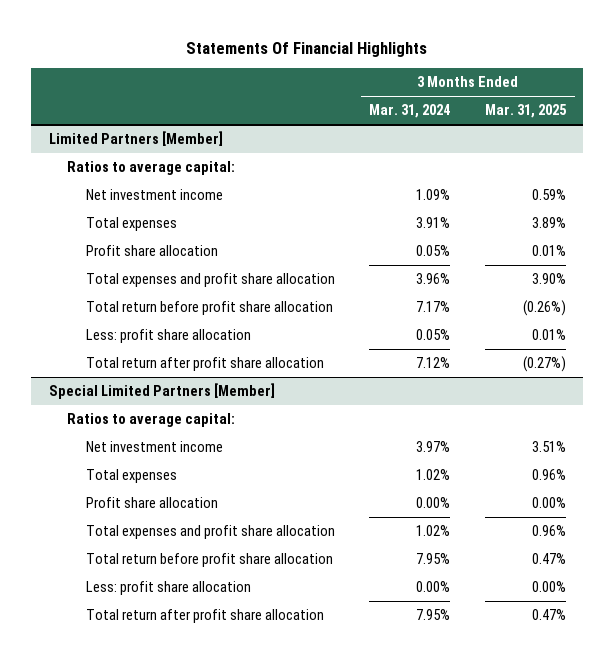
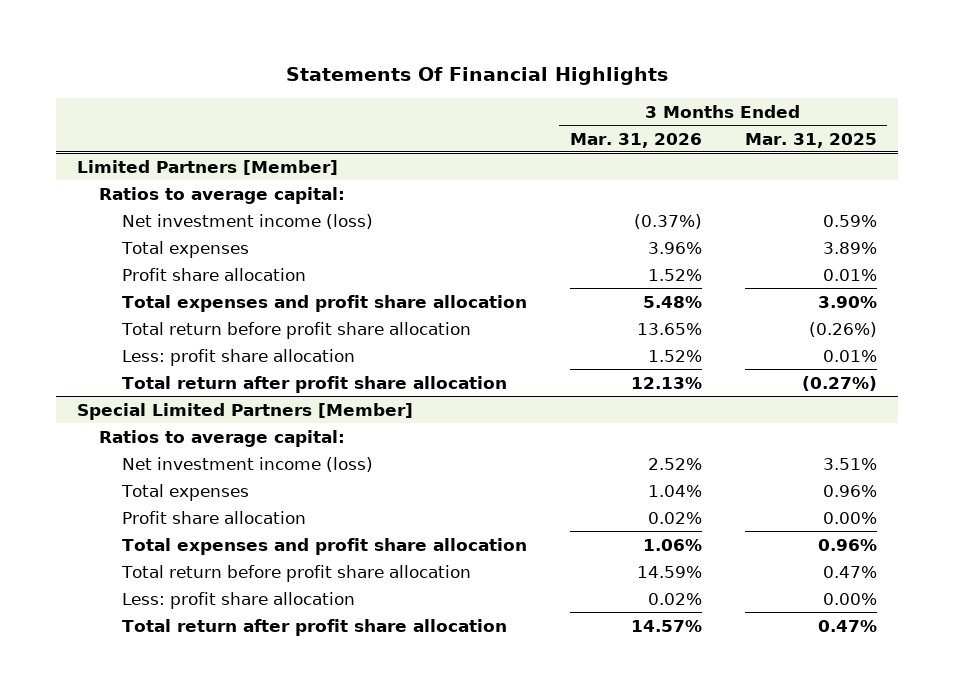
- | 3 Months Ended Mar. 31, 2024 | 3 Months Ended Mar. 31, 2025
+ | 3 Months Ended Mar. 31, 2026 | 3 Months Ended Mar. 31, 2025
@ Limited Partners [Member]
- Net investment income | 1.09% | 0.59%
+ Net investment income (loss) | (0.37%) | 0.59%
@ Special Limited Partners [Member]
- Net investment income | 3.97% | 3.51%
+ Net investment income (loss) | 2.52% | 3.51%

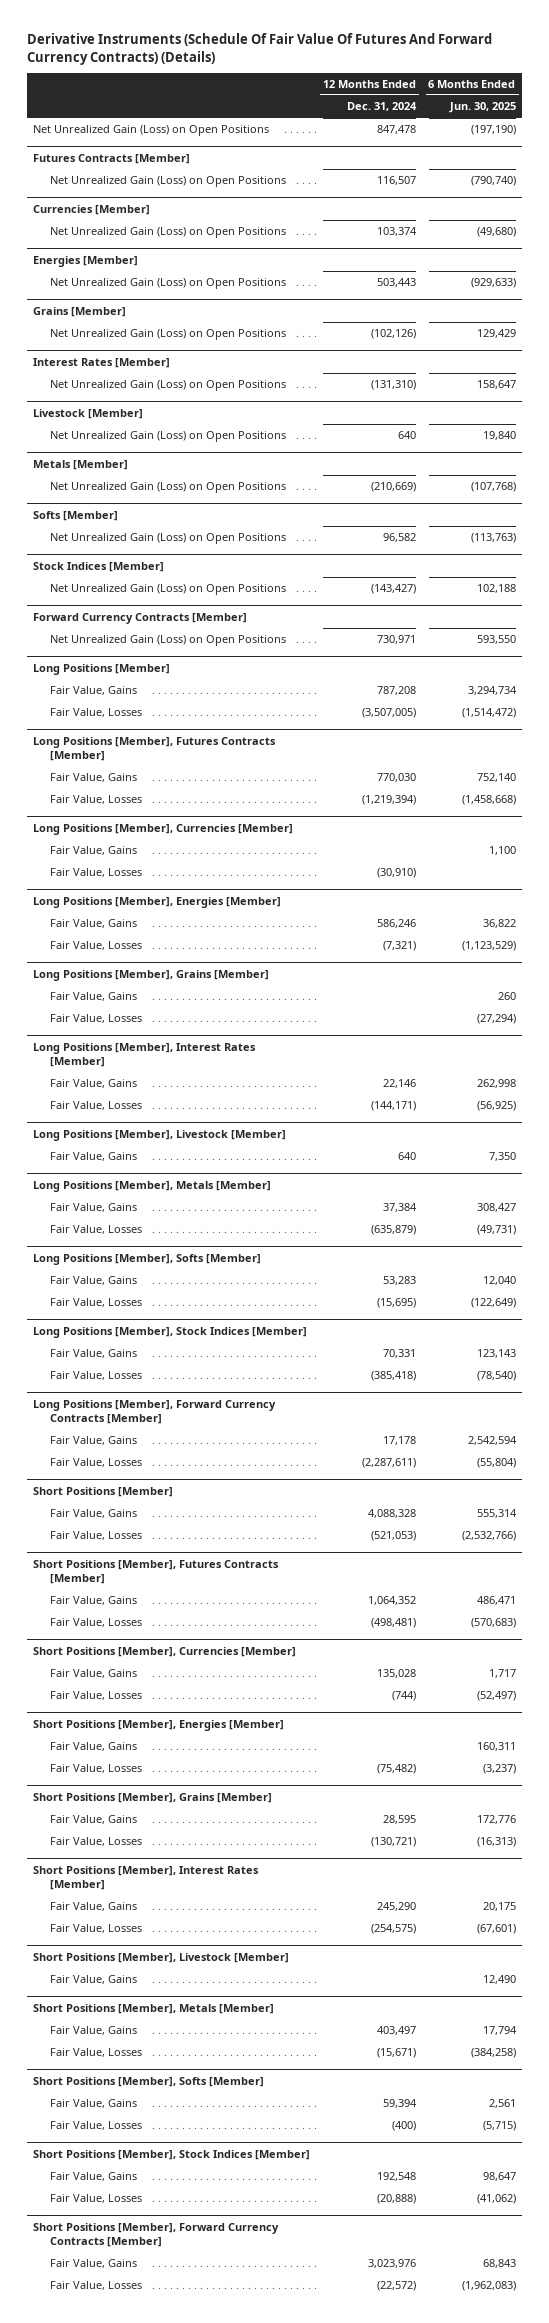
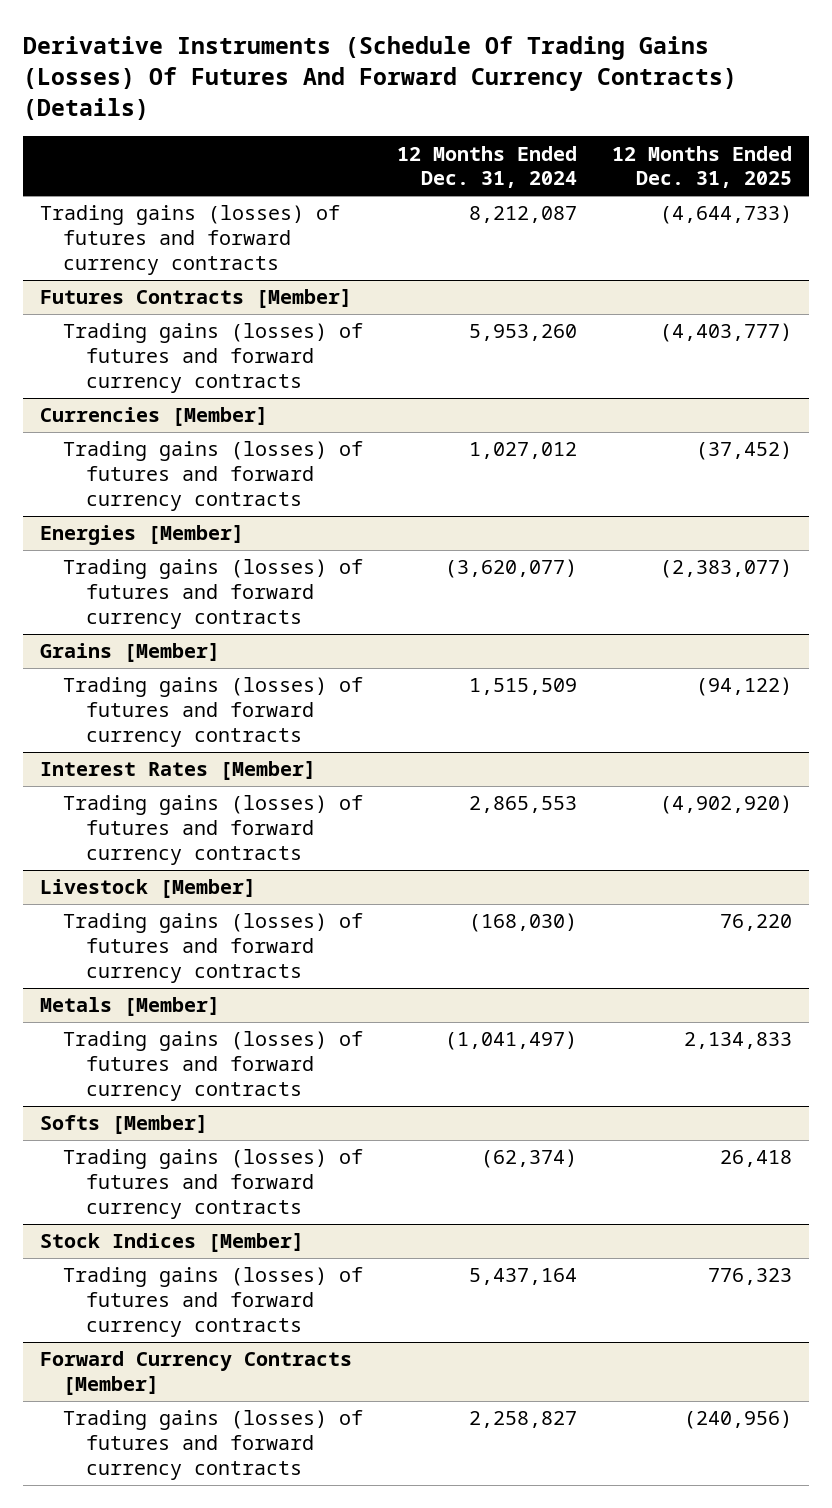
- Derivative Instruments (Schedule Of Fair Value Of Futures And Forward Currency Contracts) (Details)
+ Derivative Instruments (Schedule Of Trading Gains (Losses) Of Futures And Forward Currency Contracts) (Details)
- | 12 Months Ended Dec. 31, 2024 | 6 Months Ended Jun. 30, 2025
+ | 12 Months Ended Dec. 31, 2024 | 12 Months Ended Dec. 31, 2025
- Net Unrealized Gain (Loss) on Open Positions | 847,478 | (197,190)
+ Trading gains (losses) of futures and forward currency contracts | 8,212,087 | (4,644,733)
@ Futures Contracts [Member]
- Net Unrealized Gain (Loss) on Open Positions | 116,507 | (790,740)
+ Trading gains (losses) of futures and forward currency contracts | 5,953,260 | (4,403,777)
@ Currencies [Member]
- Net Unrealized Gain (Loss) on Open Positions | 103,374 | (49,680)
+ Trading gains (losses) of futures and forward currency contracts | 1,027,012 | (37,452)
@ Energies [Member]
- Net Unrealized Gain (Loss) on Open Positions | 503,443 | (929,633)
+ Trading gains (losses) of futures and forward currency contracts | (3,620,077) | (2,383,077)
@ Grains [Member]
- Net Unrealized Gain (Loss) on Open Positions | (102,126) | 129,429
+ Trading gains (losses) of futures and forward currency contracts | 1,515,509 | (94,122)
@ Interest Rates [Member]
- Net Unrealized Gain (Loss) on Open Positions | (131,310) | 158,647
+ Trading gains (losses) of futures and forward currency contracts | 2,865,553 | (4,902,920)
@ Livestock [Member]
- Net Unrealized Gain (Loss) on Open Positions | 640 | 19,840
+ Trading gains (losses) of futures and forward currency contracts | (168,030) | 76,220
@ Metals [Member]
- Net Unrealized Gain (Loss) on Open Positions | (210,669) | (107,768)
+ Trading gains (losses) of futures and forward currency contracts | (1,041,497) | 2,134,833
@ Softs [Member]
- Net Unrealized Gain (Loss) on Open Positions | 96,582 | (113,763)
+ Trading gains (losses) of futures and forward currency contracts | (62,374) | 26,418
@ Stock Indices [Member]
- Net Unrealized Gain (Loss) on Open Positions | (143,427) | 102,188
+ Trading gains (losses) of futures and forward currency contracts | 5,437,164 | 776,323
@ Forward Currency Contracts [Member]
- Net Unrealized Gain (Loss) on Open Positions | 730,971 | 593,550
- Long Positions [Member]
- Fair Value, Gains | 787,208 | 3,294,734
- Fair Value, Losses | (3,507,005) | (1,514,472)
- Long Positions [Member], Futures Contracts [Member]
- Fair Value, Gains | 770,030 | 752,140
- Fair Value, Losses | (1,219,394) | (1,458,668)
- Long Positions [Member], Currencies [Member]
- Fair Value, Gains | | 1,100
- Fair Value, Losses | (30,910) |
- Long Positions [Member], Energies [Member]
- Fair Value, Gains | 586,246 | 36,822
- Fair Value, Losses | (7,321) | (1,123,529)
- Long Positions [Member], Grains [Member]
- Fair Value, Gains | | 260
- Fair Value, Losses | | (27,294)
- Long Positions [Member], Interest Rates [Member]
- Fair Value, Gains | 22,146 | 262,998
- Fair Value, Losses | (144,171) | (56,925)
- Long Positions [Member], Livestock [Member]
- Fair Value, Gains | 640 | 7,350
- Long Positions [Member], Metals [Member]
- Fair Value, Gains | 37,384 | 308,427
- Fair Value, Losses | (635,879) | (49,731)
- Long Positions [Member], Softs [Member]
- Fair Value, Gains | 53,283 | 12,040
- Fair Value, Losses | (15,695) | (122,649)
- Long Positions [Member], Stock Indices [Member]
- Fair Value, Gains | 70,331 | 123,143
- Fair Value, Losses | (385,418) | (78,540)
- Long Positions [Member], Forward Currency Contracts [Member]
- Fair Value, Gains | 17,178 | 2,542,594
- Fair Value, Losses | (2,287,611) | (55,804)
- Short Positions [Member]
- Fair Value, Gains | 4,088,328 | 555,314
- Fair Value, Losses | (521,053) | (2,532,766)
- Short Positions [Member], Futures Contracts [Member]
- Fair Value, Gains | 1,064,352 | 486,471
- Fair Value, Losses | (498,481) | (570,683)
- Short Positions [Member], Currencies [Member]
- Fair Value, Gains | 135,028 | 1,717
- Fair Value, Losses | (744) | (52,497)
- Short Positions [Member], Energies [Member]
- Fair Value, Gains | | 160,311
- Fair Value, Losses | (75,482) | (3,237)
- Short Positions [Member], Grains [Member]
- Fair Value, Gains | 28,595 | 172,776
- Fair Value, Losses | (130,721) | (16,313)
- Short Positions [Member], Interest Rates [Member]
- Fair Value, Gains | 245,290 | 20,175
- Fair Value, Losses | (254,575) | (67,601)
- Short Positions [Member], Livestock [Member]
- Fair Value, Gains | | 12,490
- Short Positions [Member], Metals [Member]
- Fair Value, Gains | 403,497 | 17,794
- Fair Value, Losses | (15,671) | (384,258)
- Short Positions [Member], Softs [Member]
- Fair Value, Gains | 59,394 | 2,561
- Fair Value, Losses | (400) | (5,715)
- Short Positions [Member], Stock Indices [Member]
- Fair Value, Gains | 192,548 | 98,647
- Fair Value, Losses | (20,888) | (41,062)
- Short Positions [Member], Forward Currency Contracts [Member]
- Fair Value, Gains | 3,023,976 | 68,843
- Fair Value, Losses | (22,572) | (1,962,083)
@ Forward Currency Contracts [Member]
+ Trading gains (losses) of futures and forward currency contracts | 2,258,827 | (240,956)

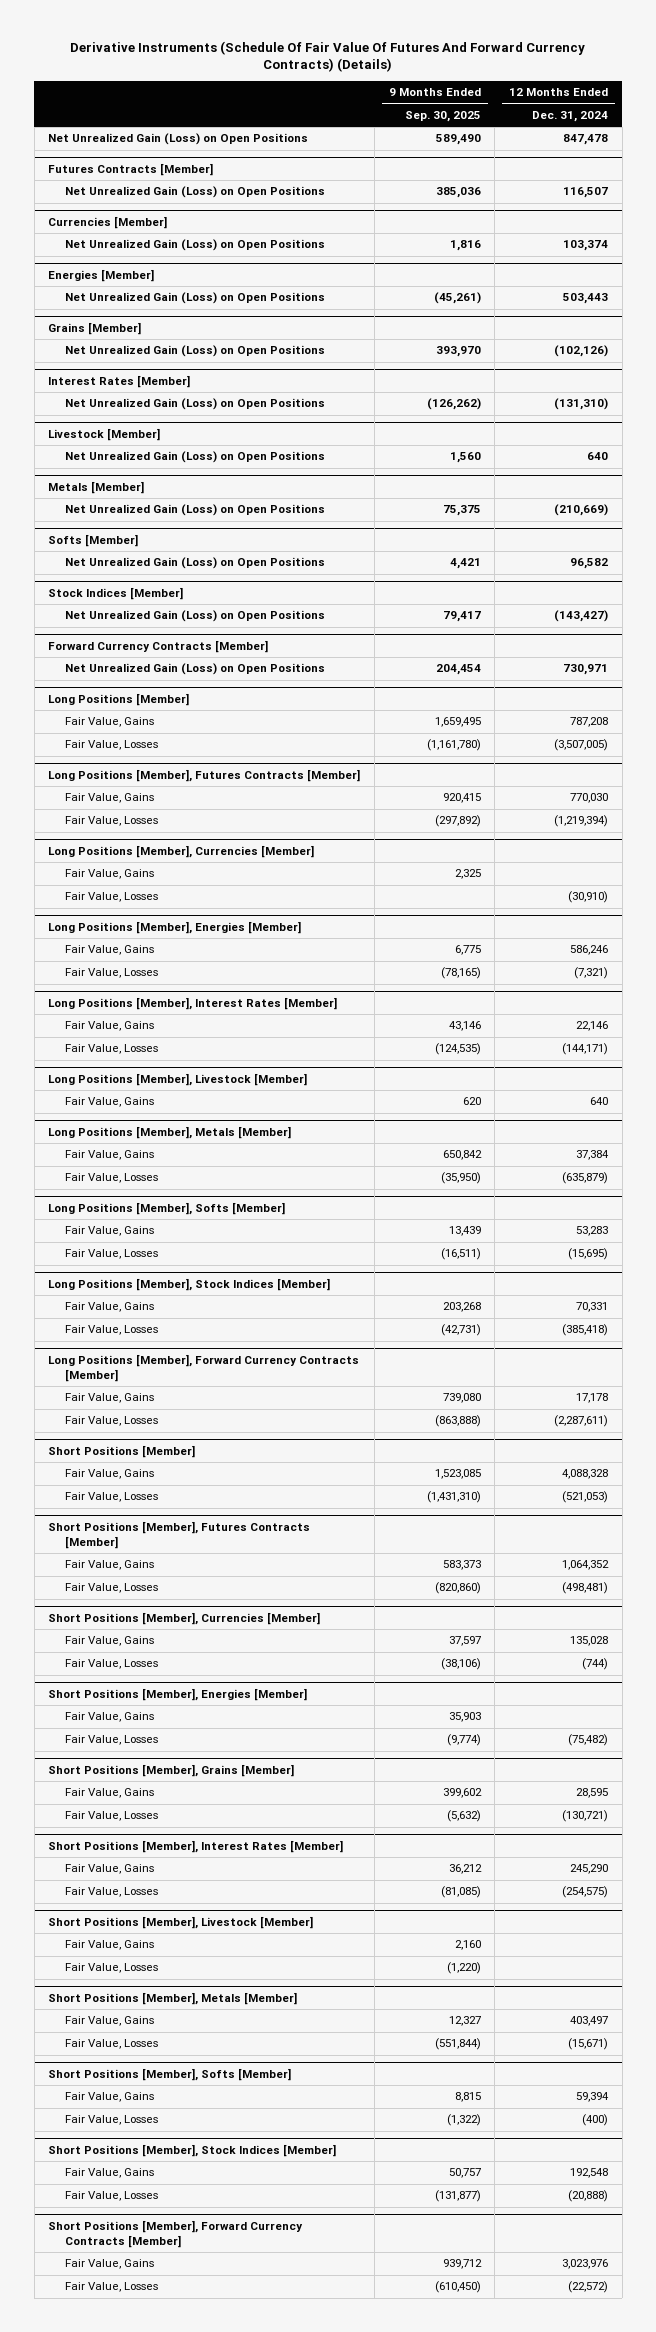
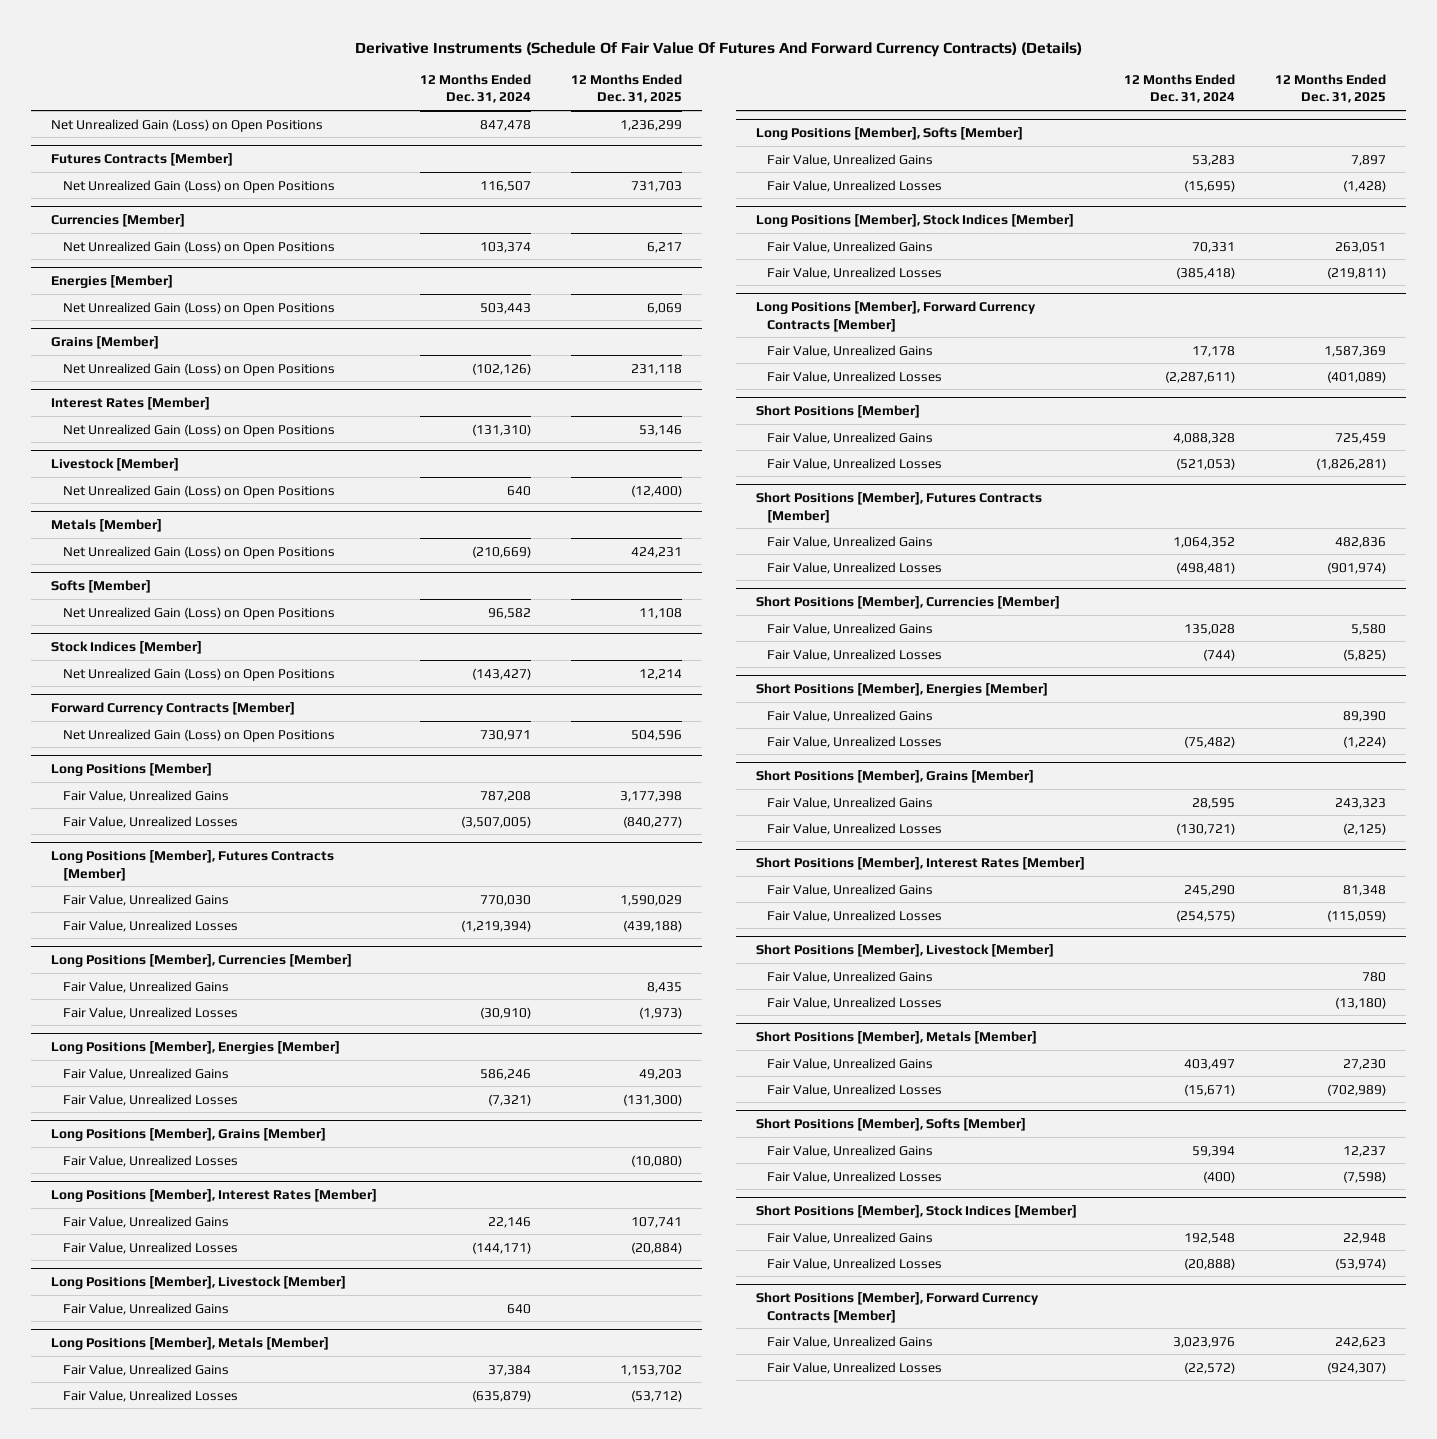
- | 9 Months Ended Sep. 30, 2025 | 12 Months Ended Dec. 31, 2024
+ | 12 Months Ended Dec. 31, 2024 | 12 Months Ended Dec. 31, 2025
@ Long Positions [Member]
- Fair Value, Gains | 1,659,495 | 787,208
- Fair Value, Losses | (1,161,780) | (3,507,005)
+ Fair Value, Unrealized Gains | 787,208 | 3,177,398
+ Fair Value, Unrealized Losses | (3,507,005) | (840,277)
@ Long Positions [Member], Futures Contracts [Member]
- Fair Value, Gains | 920,415 | 770,030
- Fair Value, Losses | (297,892) | (1,219,394)
+ Fair Value, Unrealized Gains | 770,030 | 1,590,029
+ Fair Value, Unrealized Losses | (1,219,394) | (439,188)
@ Long Positions [Member], Currencies [Member]
- Fair Value, Gains | 2,325 |
- Fair Value, Losses | | (30,910)
+ Fair Value, Unrealized Gains | | 8,435
+ Fair Value, Unrealized Losses | (30,910) | (1,973)
@ Long Positions [Member], Energies [Member]
- Fair Value, Gains | 6,775 | 586,246
- Fair Value, Losses | (78,165) | (7,321)
+ Fair Value, Unrealized Gains | 586,246 | 49,203
+ Fair Value, Unrealized Losses | (7,321) | (131,300)
+ Long Positions [Member], Grains [Member]
+ Fair Value, Unrealized Losses | | (10,080)
@ Long Positions [Member], Interest Rates [Member]
- Fair Value, Gains | 43,146 | 22,146
- Fair Value, Losses | (124,535) | (144,171)
+ Fair Value, Unrealized Gains | 22,146 | 107,741
+ Fair Value, Unrealized Losses | (144,171) | (20,884)
@ Long Positions [Member], Livestock [Member]
- Fair Value, Gains | 620 | 640
+ Fair Value, Unrealized Gains | 640 |
@ Long Positions [Member], Metals [Member]
- Fair Value, Gains | 650,842 | 37,384
- Fair Value, Losses | (35,950) | (635,879)
+ Fair Value, Unrealized Gains | 37,384 | 1,153,702
+ Fair Value, Unrealized Losses | (635,879) | (53,712)
@ Long Positions [Member], Softs [Member]
- Fair Value, Gains | 13,439 | 53,283
- Fair Value, Losses | (16,511) | (15,695)
+ Fair Value, Unrealized Gains | 53,283 | 7,897
+ Fair Value, Unrealized Losses | (15,695) | (1,428)
@ Long Positions [Member], Stock Indices [Member]
- Fair Value, Gains | 203,268 | 70,331
- Fair Value, Losses | (42,731) | (385,418)
+ Fair Value, Unrealized Gains | 70,331 | 263,051
+ Fair Value, Unrealized Losses | (385,418) | (219,811)
@ Long Positions [Member], Forward Currency Contracts [Member]
- Fair Value, Gains | 739,080 | 17,178
- Fair Value, Losses | (863,888) | (2,287,611)
+ Fair Value, Unrealized Gains | 17,178 | 1,587,369
+ Fair Value, Unrealized Losses | (2,287,611) | (401,089)
@ Short Positions [Member]
- Fair Value, Gains | 1,523,085 | 4,088,328
- Fair Value, Losses | (1,431,310) | (521,053)
+ Fair Value, Unrealized Gains | 4,088,328 | 725,459
+ Fair Value, Unrealized Losses | (521,053) | (1,826,281)
@ Short Positions [Member], Futures Contracts [Member]
- Fair Value, Gains | 583,373 | 1,064,352
- Fair Value, Losses | (820,860) | (498,481)
+ Fair Value, Unrealized Gains | 1,064,352 | 482,836
+ Fair Value, Unrealized Losses | (498,481) | (901,974)
@ Short Positions [Member], Currencies [Member]
- Fair Value, Gains | 37,597 | 135,028
- Fair Value, Losses | (38,106) | (744)
+ Fair Value, Unrealized Gains | 135,028 | 5,580
+ Fair Value, Unrealized Losses | (744) | (5,825)
@ Short Positions [Member], Energies [Member]
- Fair Value, Gains | 35,903 |
- Fair Value, Losses | (9,774) | (75,482)
+ Fair Value, Unrealized Gains | | 89,390
+ Fair Value, Unrealized Losses | (75,482) | (1,224)
@ Short Positions [Member], Grains [Member]
- Fair Value, Gains | 399,602 | 28,595
- Fair Value, Losses | (5,632) | (130,721)
+ Fair Value, Unrealized Gains | 28,595 | 243,323
+ Fair Value, Unrealized Losses | (130,721) | (2,125)
@ Short Positions [Member], Interest Rates [Member]
- Fair Value, Gains | 36,212 | 245,290
- Fair Value, Losses | (81,085) | (254,575)
+ Fair Value, Unrealized Gains | 245,290 | 81,348
+ Fair Value, Unrealized Losses | (254,575) | (115,059)
@ Short Positions [Member], Livestock [Member]
- Fair Value, Gains | 2,160 |
- Fair Value, Losses | (1,220) |
+ Fair Value, Unrealized Gains | | 780
+ Fair Value, Unrealized Losses | | (13,180)
@ Short Positions [Member], Metals [Member]
- Fair Value, Gains | 12,327 | 403,497
- Fair Value, Losses | (551,844) | (15,671)
+ Fair Value, Unrealized Gains | 403,497 | 27,230
+ Fair Value, Unrealized Losses | (15,671) | (702,989)
@ Short Positions [Member], Softs [Member]
- Fair Value, Gains | 8,815 | 59,394
- Fair Value, Losses | (1,322) | (400)
+ Fair Value, Unrealized Gains | 59,394 | 12,237
+ Fair Value, Unrealized Losses | (400) | (7,598)
@ Short Positions [Member], Stock Indices [Member]
- Fair Value, Gains | 50,757 | 192,548
- Fair Value, Losses | (131,877) | (20,888)
+ Fair Value, Unrealized Gains | 192,548 | 22,948
+ Fair Value, Unrealized Losses | (20,888) | (53,974)
@ Short Positions [Member], Forward Currency Contracts [Member]
- Fair Value, Gains | 939,712 | 3,023,976
- Fair Value, Losses | (610,450) | (22,572)
+ Fair Value, Unrealized Gains | 3,023,976 | 242,623
+ Fair Value, Unrealized Losses | (22,572) | (924,307)

